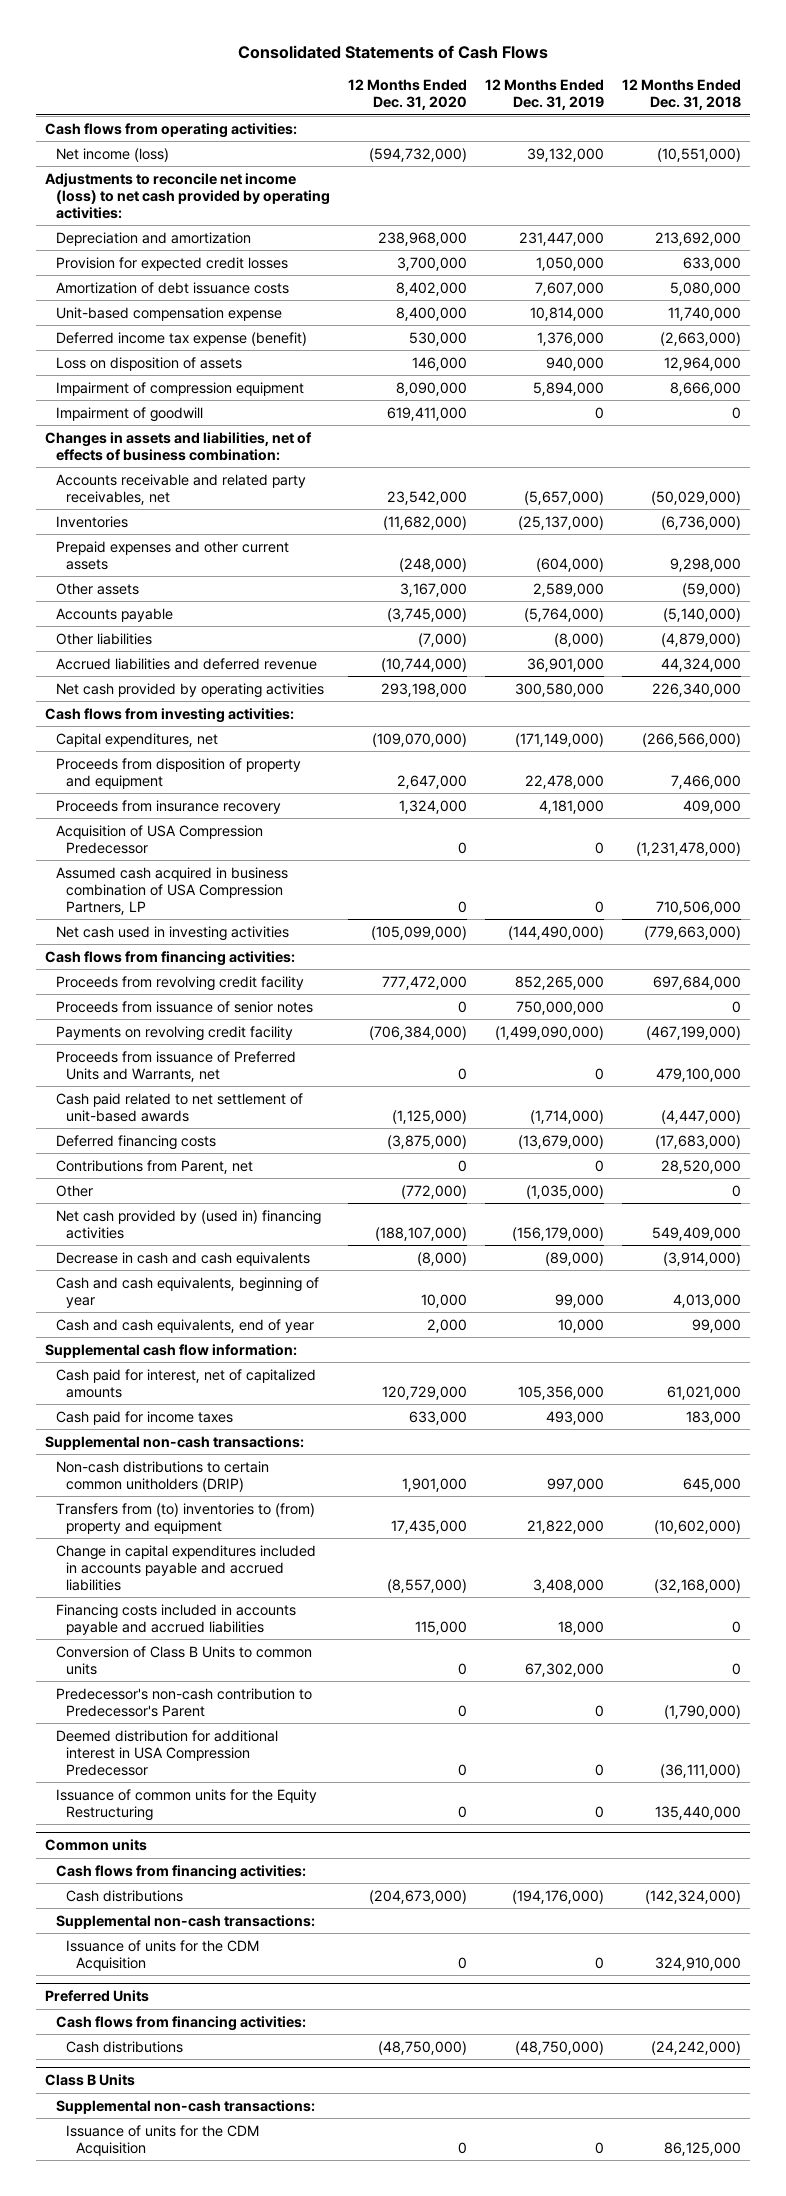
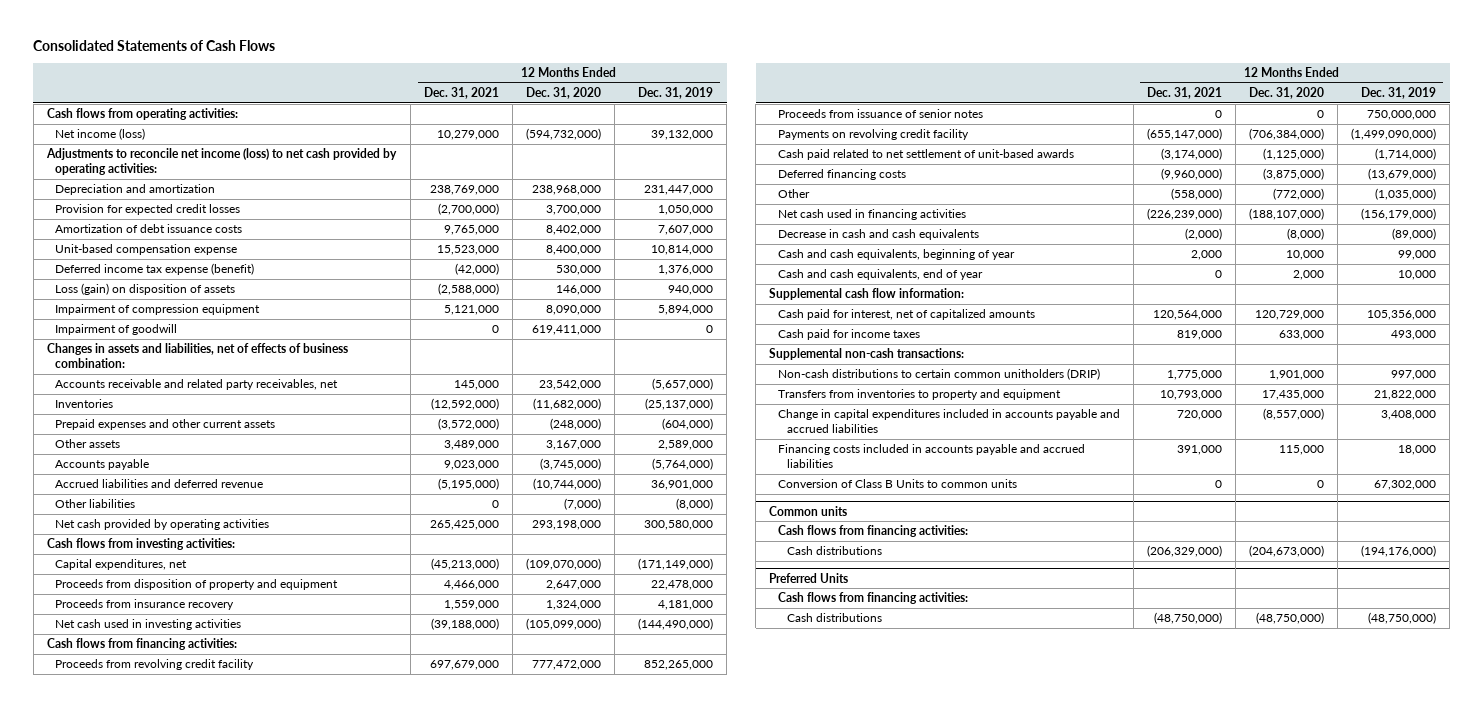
- | 12 Months Ended Dec. 31, 2020 | 12 Months Ended Dec. 31, 2019 | 12 Months Ended Dec. 31, 2018
+ | 12 Months Ended Dec. 31, 2021 | 12 Months Ended Dec. 31, 2020 | 12 Months Ended Dec. 31, 2019
- Loss on disposition of assets | 146,000 | 940,000 | 12,964,000
+ Loss (gain) on disposition of assets | (2,588,000) | 146,000 | 940,000
moved down: Other liabilities | 0 | (7,000) | (8,000)
- Acquisition of USA Compression Predecessor | 0 | 0 | (1,231,478,000)
- Assumed cash acquired in business combination of USA Compression Partners, LP | 0 | 0 | 710,506,000
- Proceeds from issuance of Preferred Units and Warrants, net | 0 | 0 | 479,100,000
- Contributions from Parent, net | 0 | 0 | 28,520,000
- Net cash provided by (used in) financing activities | (188,107,000) | (156,179,000) | 549,409,000
+ Net cash used in financing activities | (226,239,000) | (188,107,000) | (156,179,000)
- Transfers from (to) inventories to (from) property and equipment | 17,435,000 | 21,822,000 | (10,602,000)
+ Transfers from inventories to property and equipment | 10,793,000 | 17,435,000 | 21,822,000
- Predecessor's non-cash contribution to Predecessor's Parent | 0 | 0 | (1,790,000)
- Deemed distribution for additional interest in USA Compression Predecessor | 0 | 0 | (36,111,000)
- Issuance of common units for the Equity Restructuring | 0 | 0 | 135,440,000
@ Common units
- Supplemental non-cash transactions:
- Issuance of units for the CDM Acquisition | 0 | 0 | 324,910,000
- Class B Units
- Supplemental non-cash transactions:
- Issuance of units for the CDM Acquisition | 0 | 0 | 86,125,000

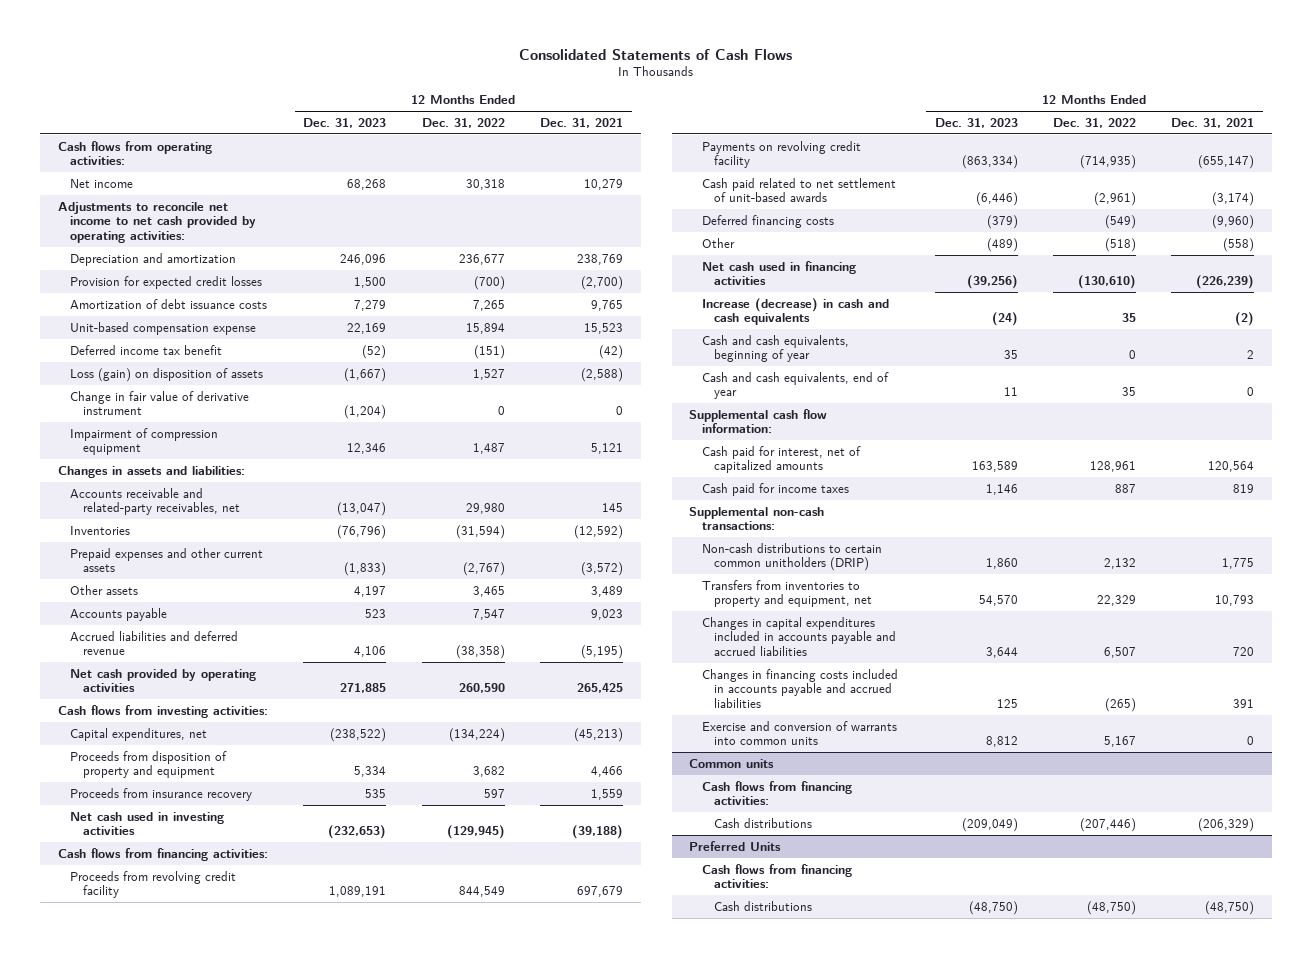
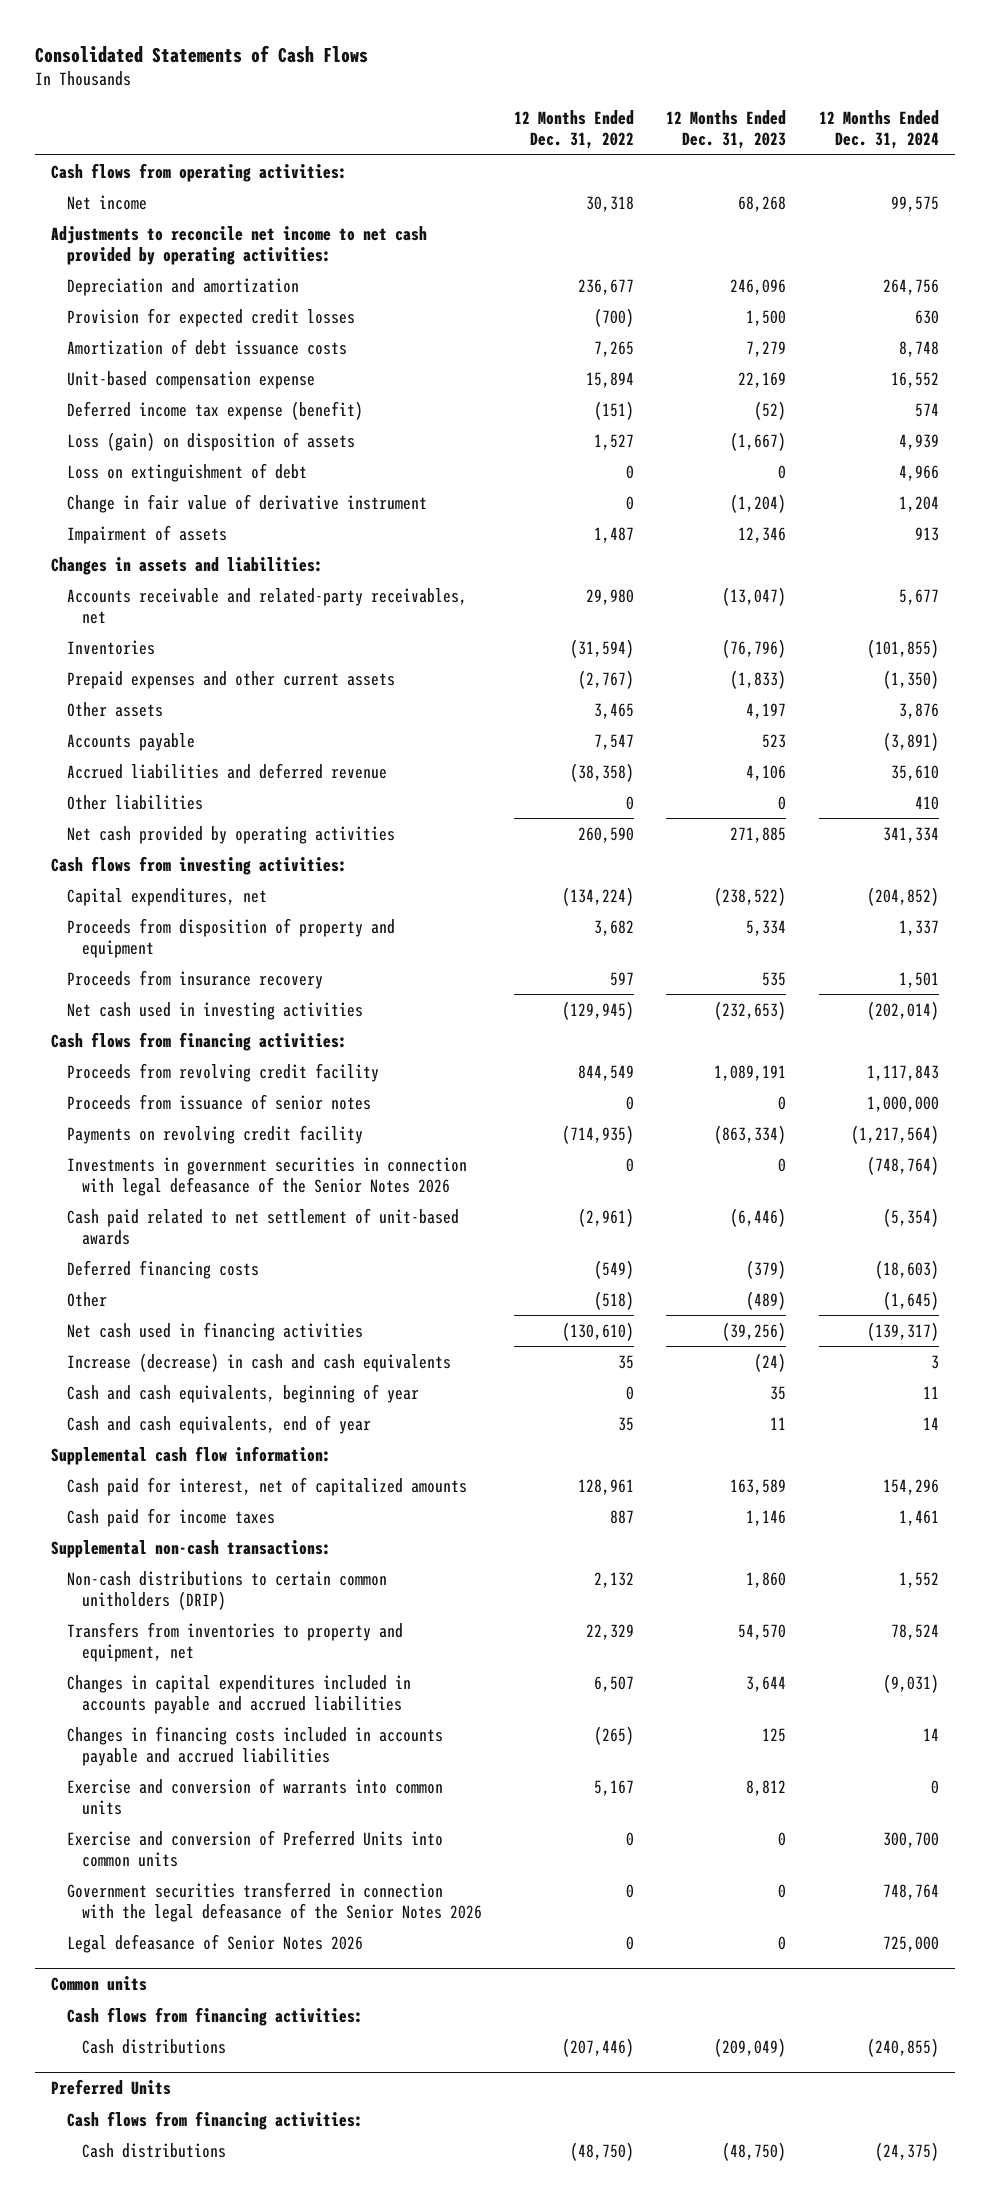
- | 12 Months Ended Dec. 31, 2023 | 12 Months Ended Dec. 31, 2022 | 12 Months Ended Dec. 31, 2021
+ | 12 Months Ended Dec. 31, 2022 | 12 Months Ended Dec. 31, 2023 | 12 Months Ended Dec. 31, 2024
- Deferred income tax benefit | (52) | (151) | (42)
+ Deferred income tax expense (benefit) | (151) | (52) | 574
+ Loss on extinguishment of debt | 0 | 0 | 4,966
- Impairment of compression equipment | 12,346 | 1,487 | 5,121
+ Impairment of assets | 1,487 | 12,346 | 913
+ Other liabilities | 0 | 0 | 410
+ Proceeds from issuance of senior notes | 0 | 0 | 1,000,000
+ Investments in government securities in connection with legal defeasance of the Senior Notes 2026 | 0 | 0 | (748,764)
+ Exercise and conversion of Preferred Units into common units | 0 | 0 | 300,700
+ Government securities transferred in connection with the legal defeasance of the Senior Notes 2026 | 0 | 0 | 748,764
+ Legal defeasance of Senior Notes 2026 | 0 | 0 | 725,000

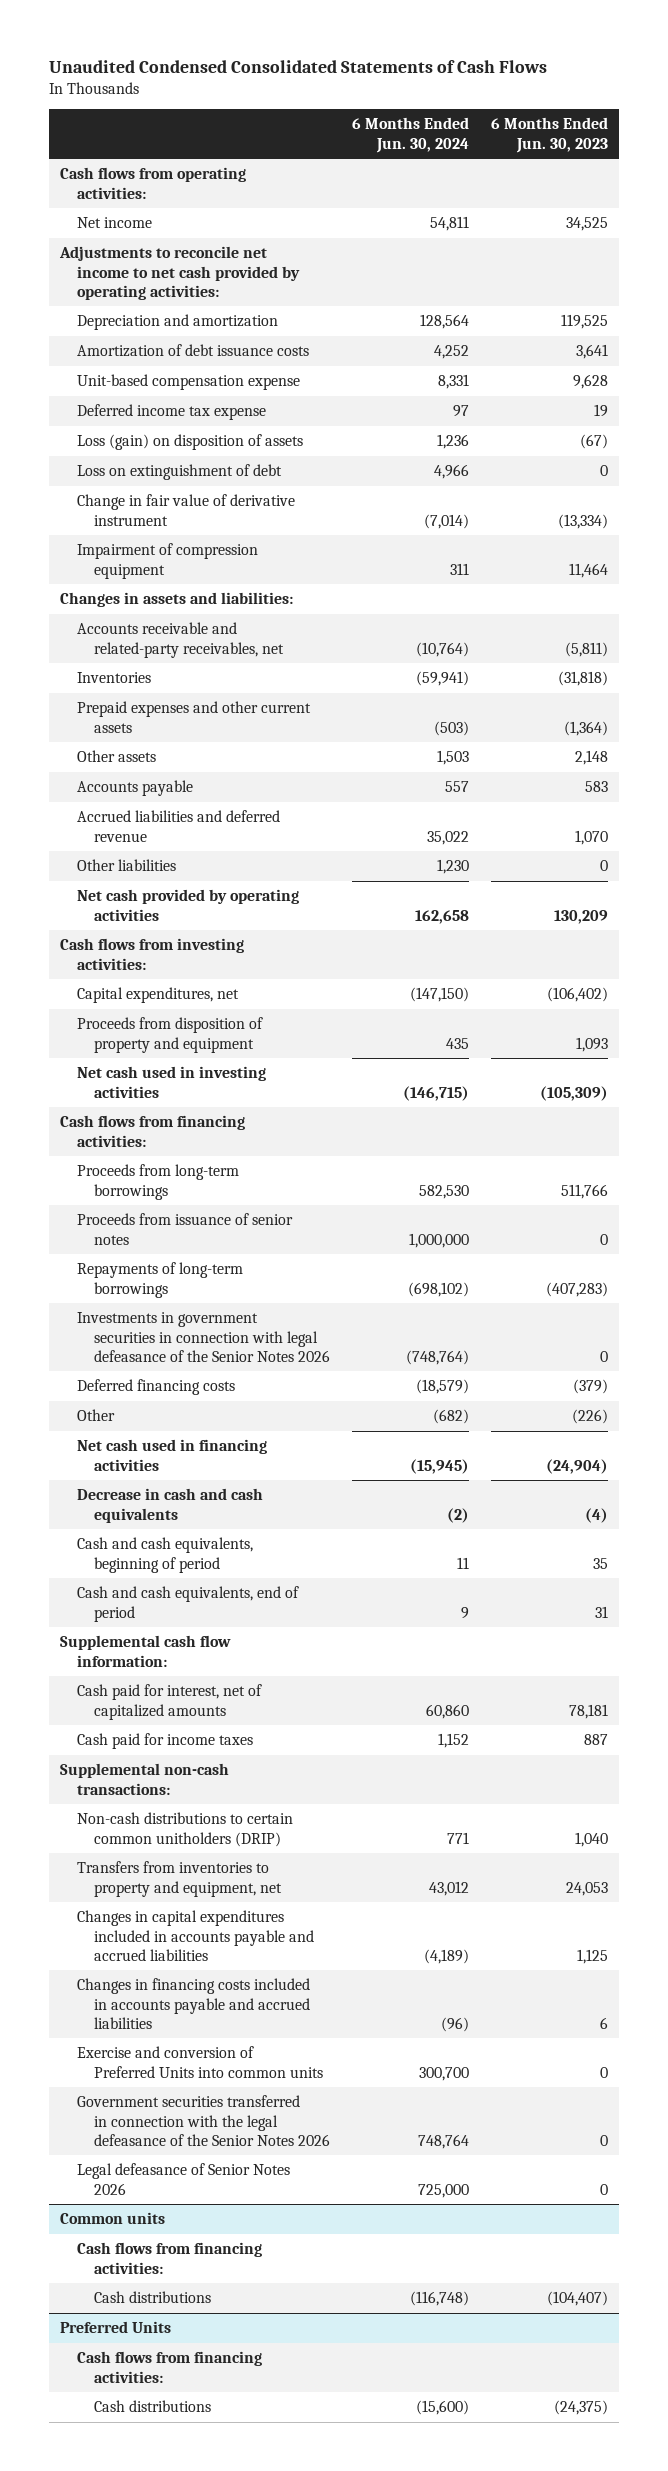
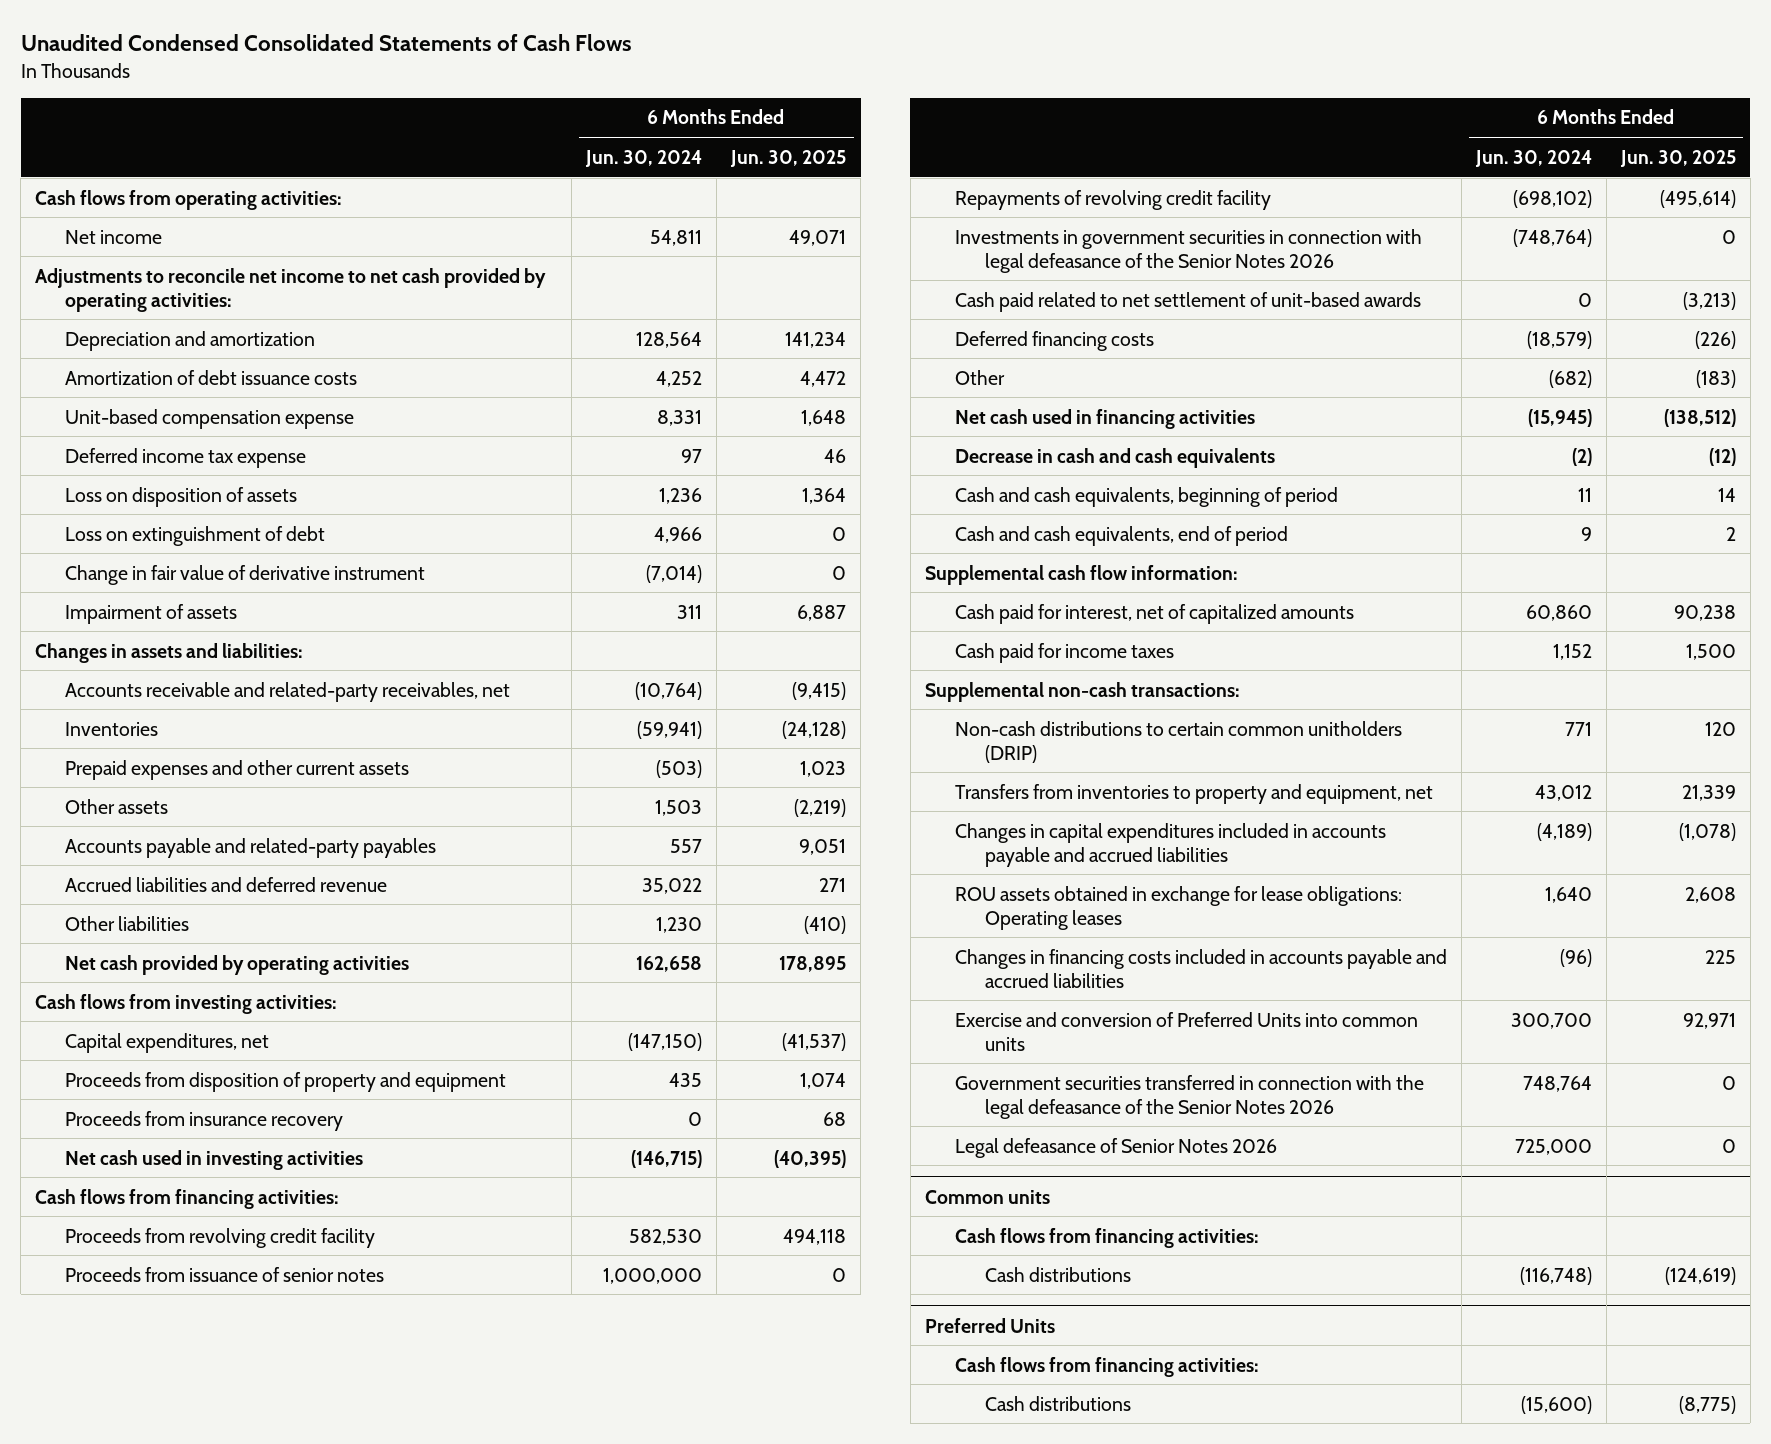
- | 6 Months Ended Jun. 30, 2024 | 6 Months Ended Jun. 30, 2023
+ | 6 Months Ended Jun. 30, 2024 | 6 Months Ended Jun. 30, 2025
- Loss (gain) on disposition of assets | 1,236 | (67)
+ Loss on disposition of assets | 1,236 | 1,364
- Impairment of compression equipment | 311 | 11,464
+ Impairment of assets | 311 | 6,887
- Accounts payable | 557 | 583
+ Accounts payable and related-party payables | 557 | 9,051
+ Proceeds from insurance recovery | 0 | 68
- Proceeds from long-term borrowings | 582,530 | 511,766
+ Proceeds from revolving credit facility | 582,530 | 494,118
- Repayments of long-term borrowings | (698,102) | (407,283)
+ Repayments of revolving credit facility | (698,102) | (495,614)
+ Cash paid related to net settlement of unit-based awards | 0 | (3,213)
+ ROU assets obtained in exchange for lease obligations: Operating leases | 1,640 | 2,608

